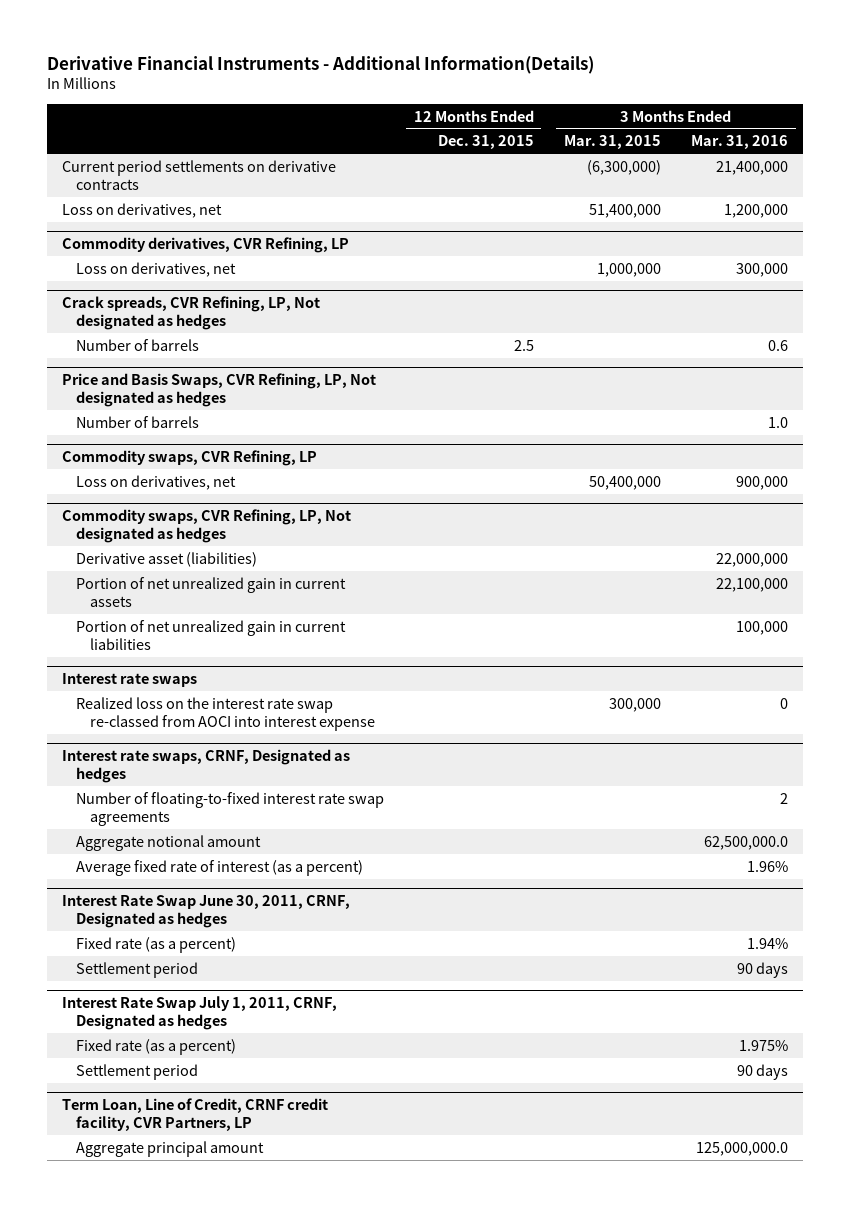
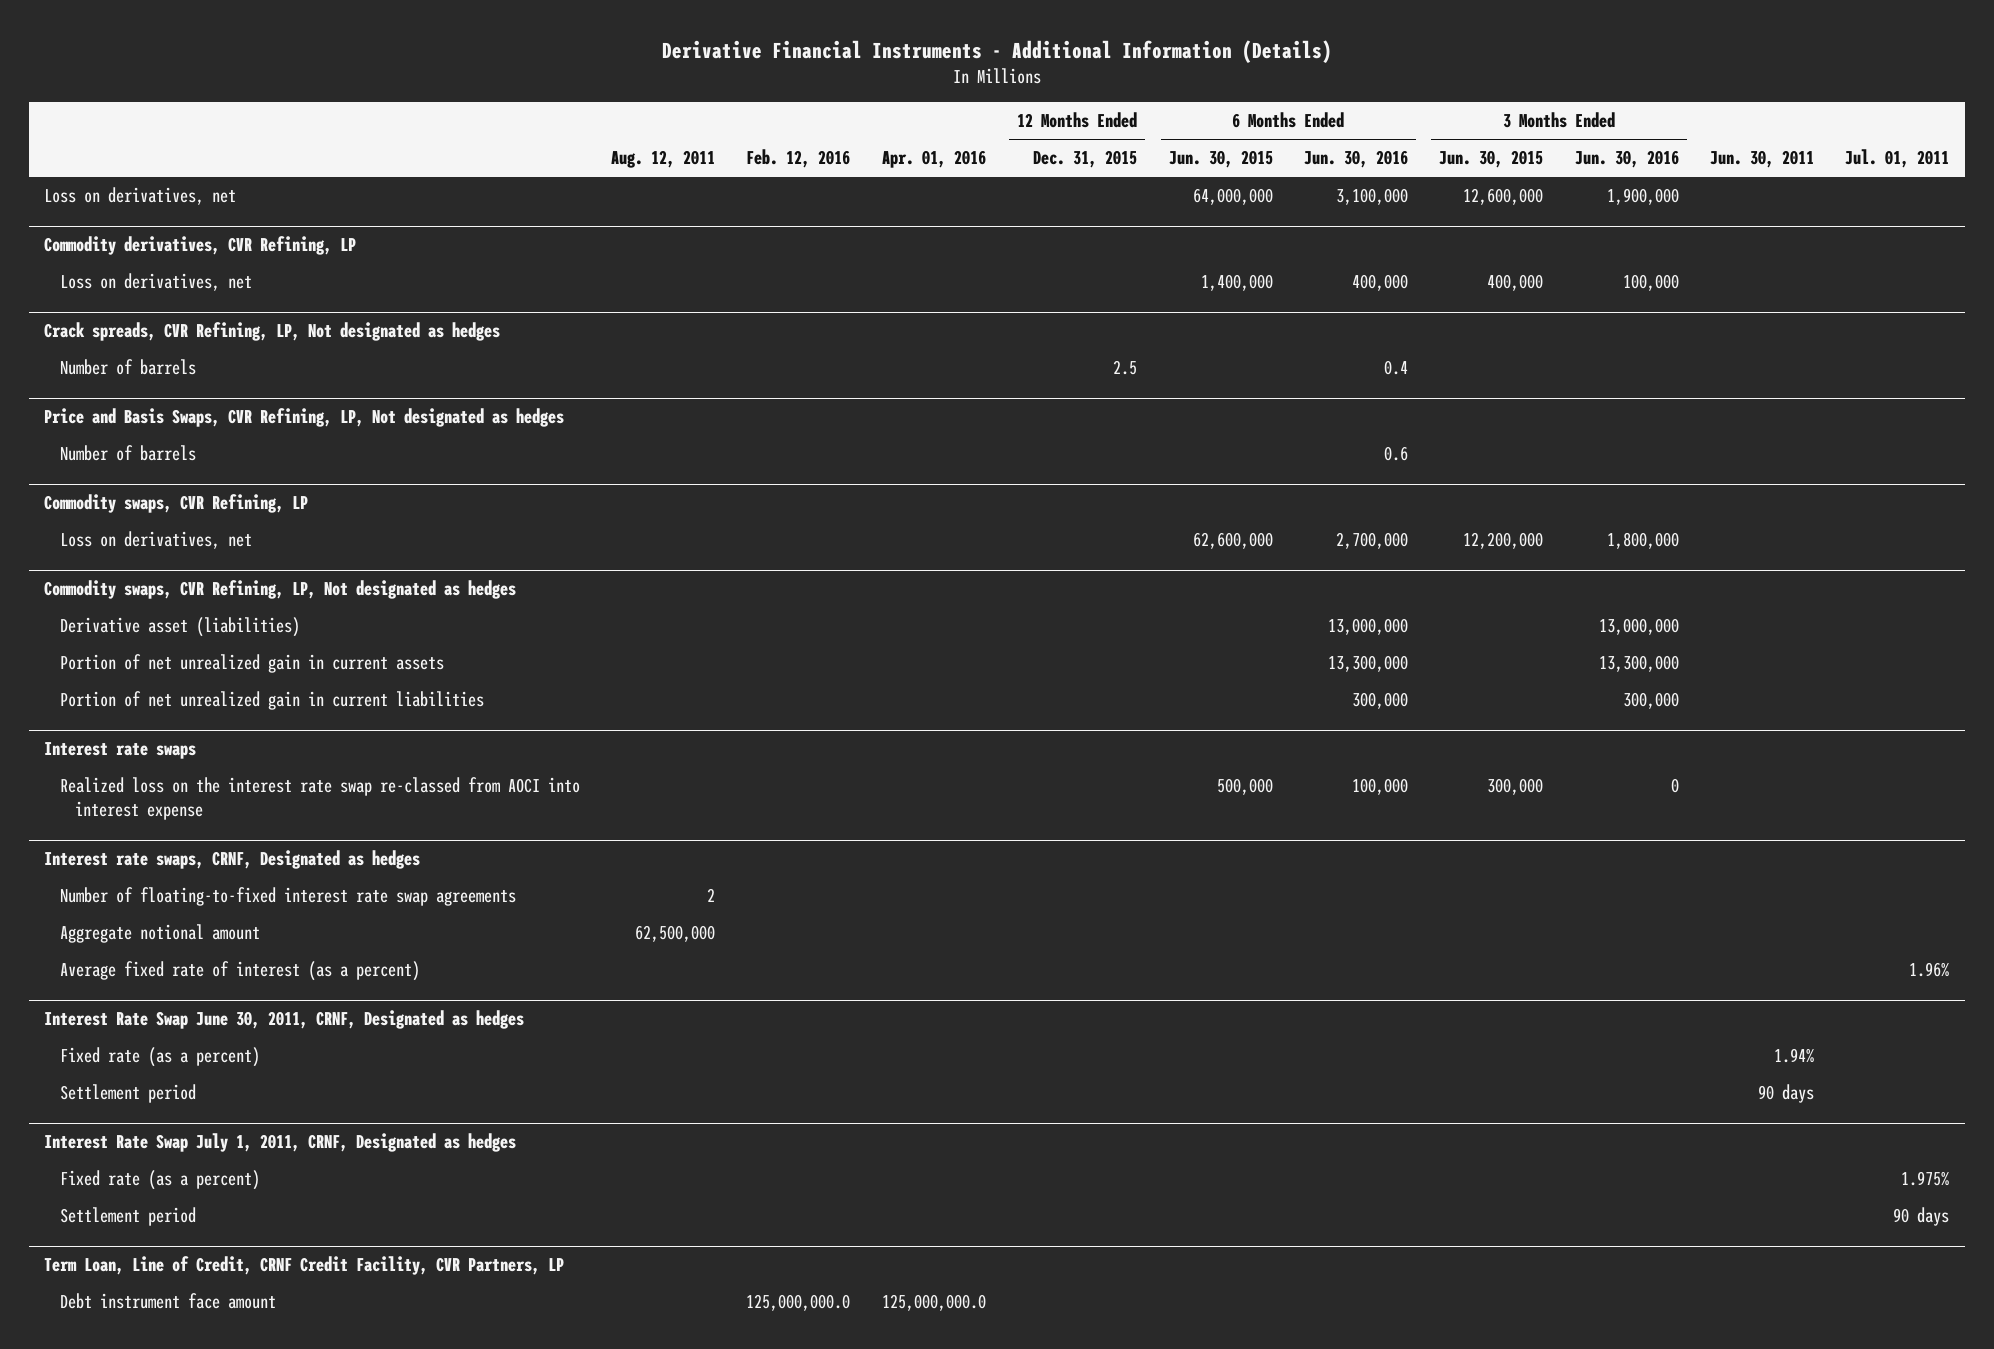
- Derivative Financial Instruments - Additional Information(Details)
+ Derivative Financial Instruments - Additional Information (Details)
- | 12 Months Ended Dec. 31, 2015 | 3 Months Ended Mar. 31, 2015 | 3 Months Ended Mar. 31, 2016
+ | Aug. 12, 2011 | Feb. 12, 2016 | Apr. 01, 2016 | 12 Months Ended Dec. 31, 2015 | 6 Months Ended Jun. 30, 2015 | 6 Months Ended Jun. 30, 2016 | 3 Months Ended Jun. 30, 2015 | 3 Months Ended Jun. 30, 2016 | Jun. 30, 2011 | Jul. 01, 2011
- Current period settlements on derivative contracts | | (6,300,000) | 21,400,000
- Term Loan, Line of Credit, CRNF credit facility, CVR Partners, LP
- Aggregate principal amount | | | 125,000,000.0
+ Term Loan, Line of Credit, CRNF Credit Facility, CVR Partners, LP
+ Debt instrument face amount | | 125,000,000.0 | 125,000,000.0 | | | | | | |

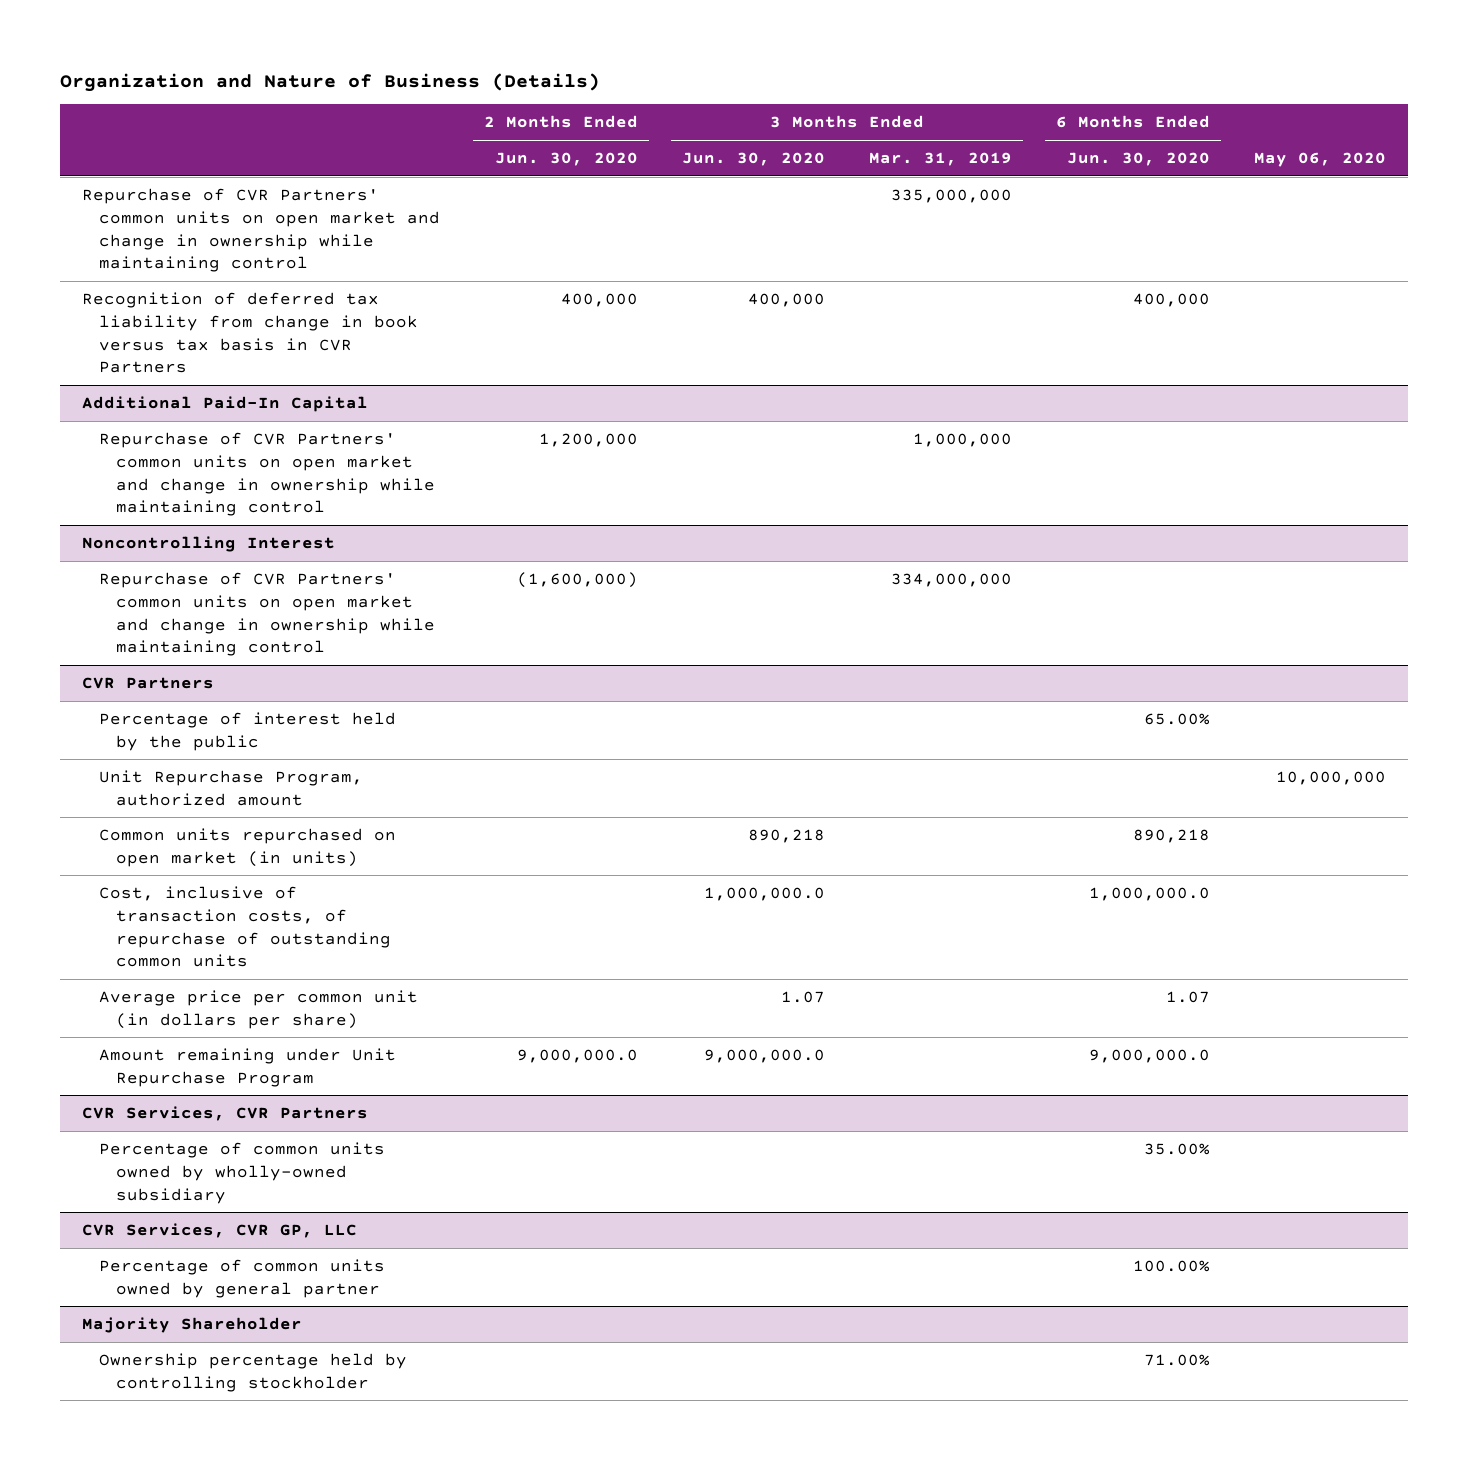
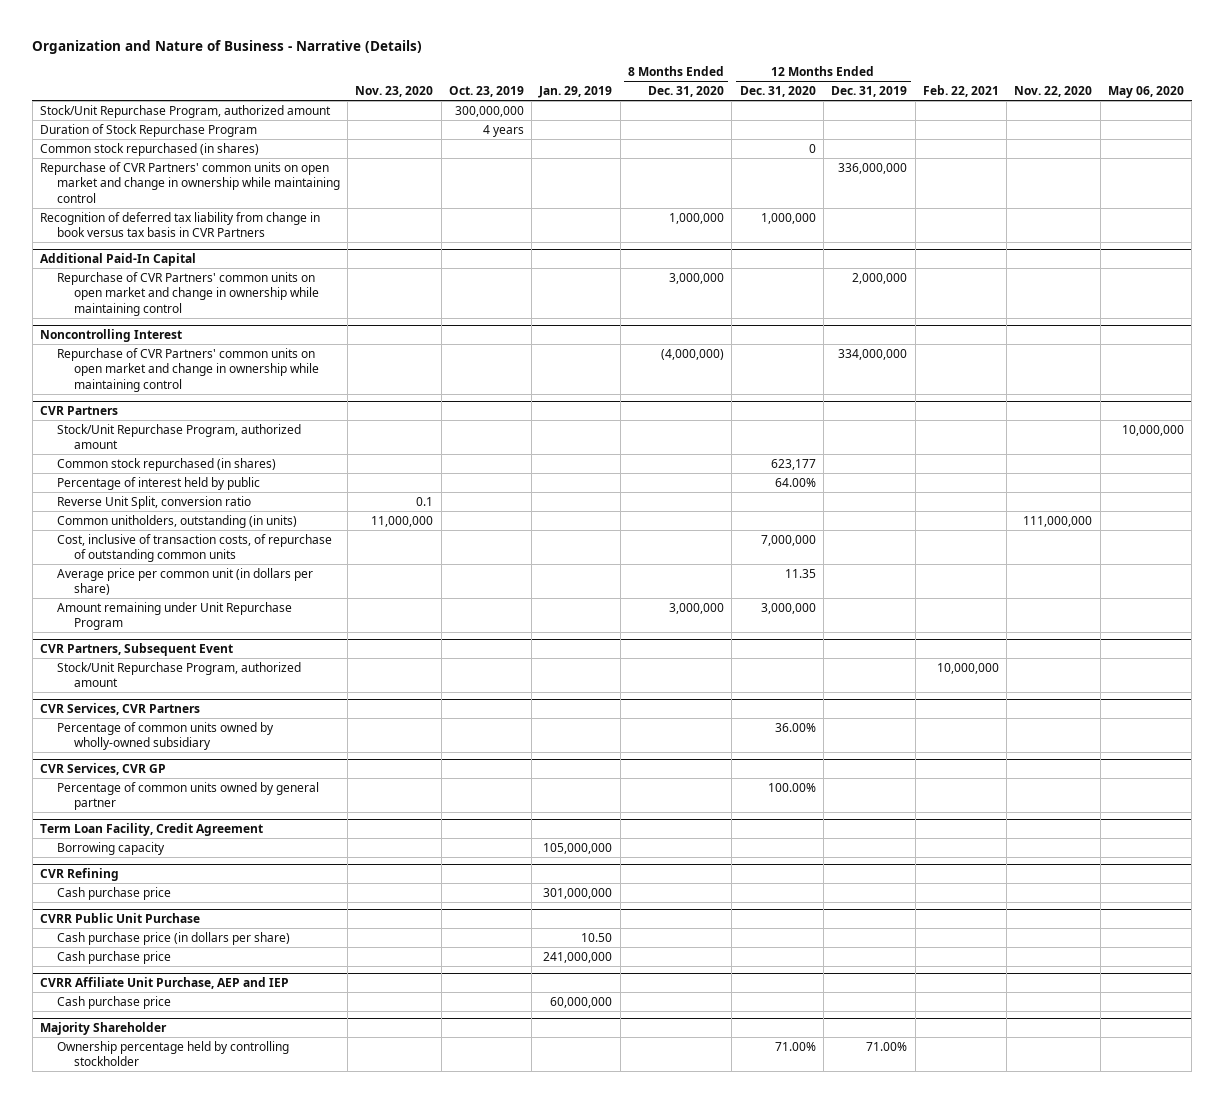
- Organization and Nature of Business (Details)
+ Organization and Nature of Business - Narrative (Details)
- | 2 Months Ended Jun. 30, 2020 | 3 Months Ended Jun. 30, 2020 | 3 Months Ended Mar. 31, 2019 | 6 Months Ended Jun. 30, 2020 | May 06, 2020
+ | Nov. 23, 2020 | Oct. 23, 2019 | Jan. 29, 2019 | 8 Months Ended Dec. 31, 2020 | 12 Months Ended Dec. 31, 2020 | 12 Months Ended Dec. 31, 2019 | Feb. 22, 2021 | Nov. 22, 2020 | May 06, 2020
+ Stock/Unit Repurchase Program, authorized amount | | 300,000,000 | | | | | | |
+ Duration of Stock Repurchase Program | | 4 years | | | | | | |
+ Common stock repurchased (in shares) | | | | | 0 | | | |
@ CVR Partners
- Percentage of interest held by the public | | | | 65.00% |
- Unit Repurchase Program, authorized amount | | | | | 10,000,000
- Common units repurchased on open market (in units) | | 890,218 | | 890,218 |
+ Stock/Unit Repurchase Program, authorized amount | | | | | | | | | 10,000,000
+ Common stock repurchased (in shares) | | | | | 623,177 | | | |
+ Percentage of interest held by public | | | | | 64.00% | | | |
+ Reverse Unit Split, conversion ratio | 0.1 | | | | | | | |
+ Common unitholders, outstanding (in units) | 11,000,000 | | | | | | | 111,000,000 |
+ CVR Partners, Subsequent Event
+ Stock/Unit Repurchase Program, authorized amount | | | | | | | 10,000,000 | |
- CVR Services, CVR GP, LLC
+ CVR Services, CVR GP
+ Term Loan Facility, Credit Agreement
+ Borrowing capacity | | | 105,000,000 | | | | | |
+ CVR Refining
+ Cash purchase price | | | 301,000,000 | | | | | |
+ CVRR Public Unit Purchase
+ Cash purchase price (in dollars per share) | | | 10.50 | | | | | |
+ Cash purchase price | | | 241,000,000 | | | | | |
+ CVRR Affiliate Unit Purchase, AEP and IEP
+ Cash purchase price | | | 60,000,000 | | | | | |

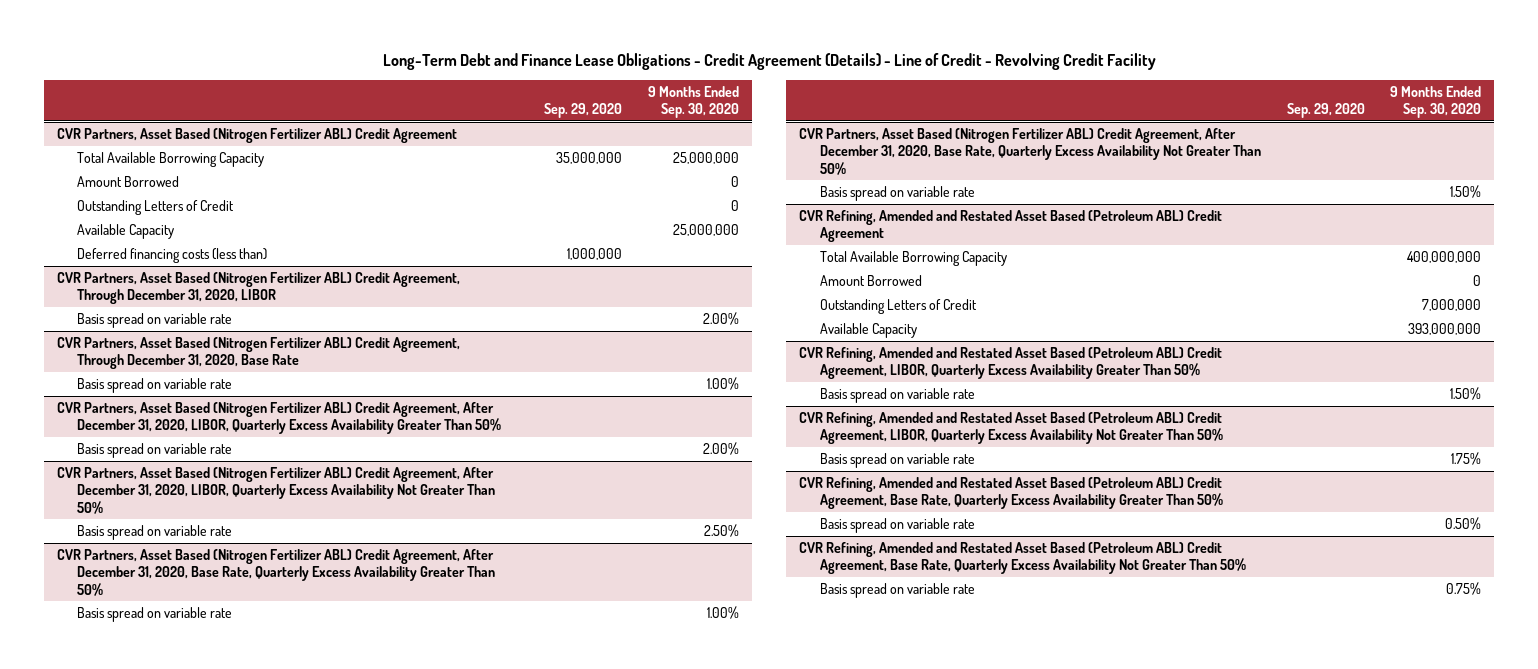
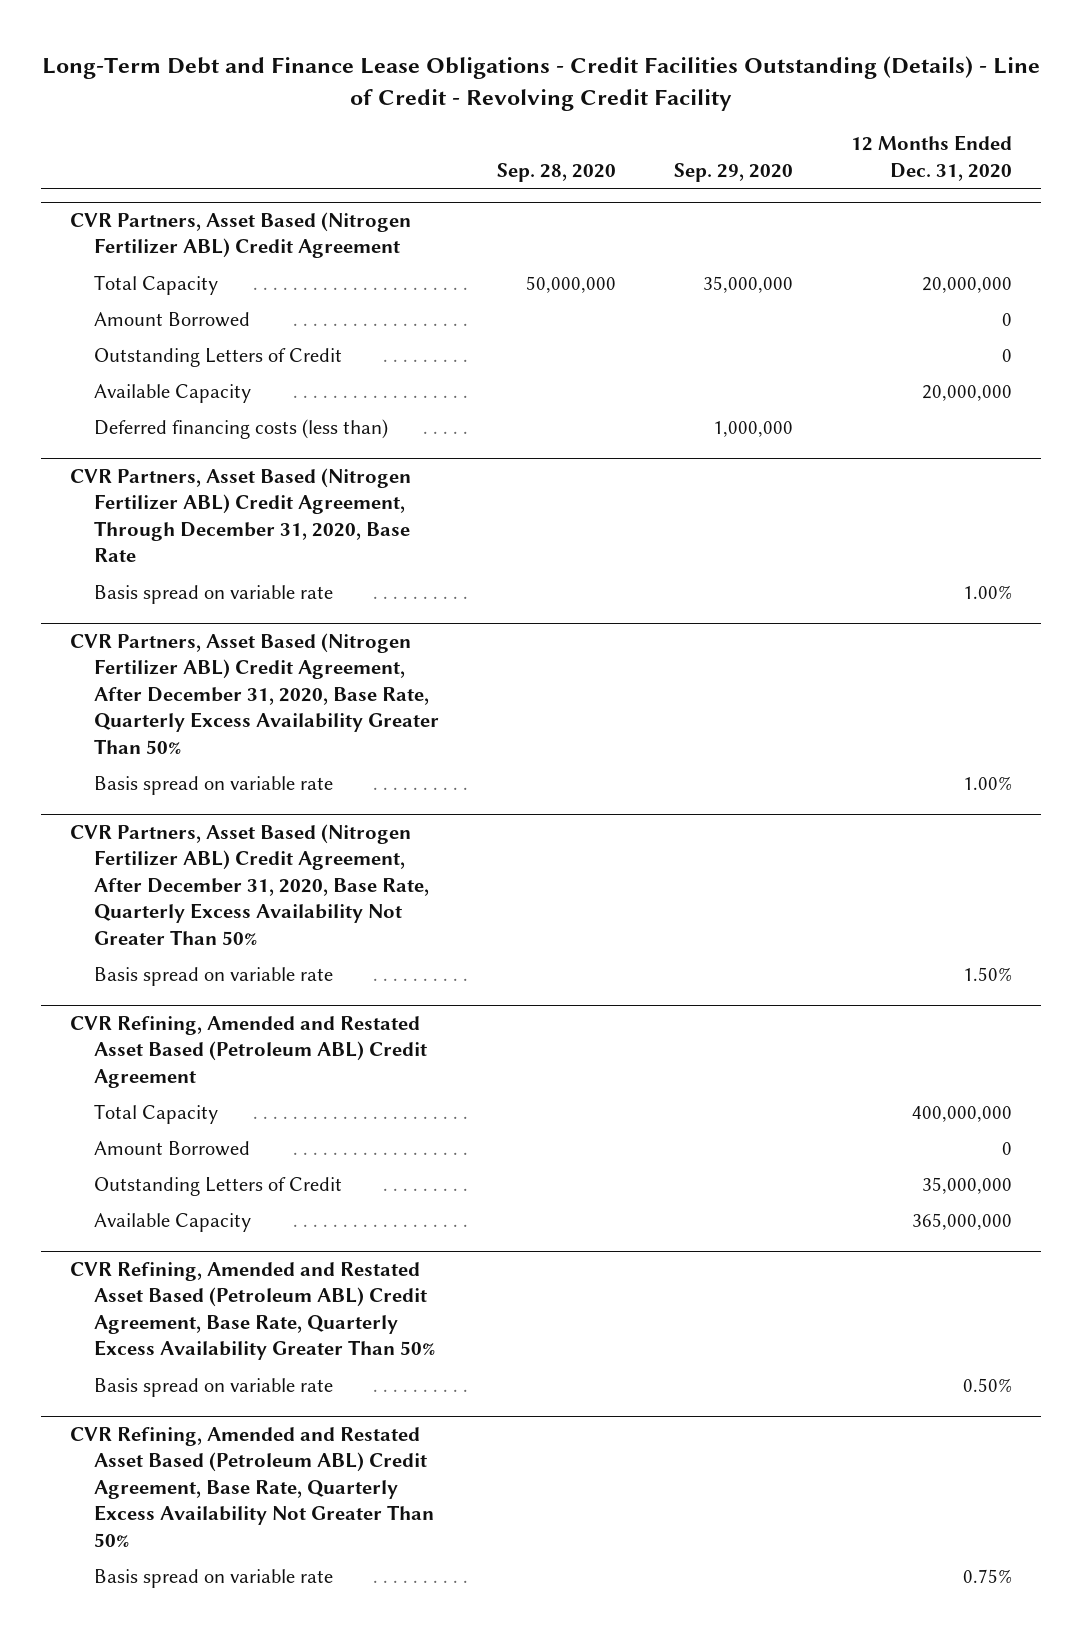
- Long-Term Debt and Finance Lease Obligations - Credit Agreement (Details) - Line of Credit - Revolving Credit Facility
+ Long-Term Debt and Finance Lease Obligations - Credit Facilities Outstanding (Details) - Line of Credit - Revolving Credit Facility
- | Sep. 29, 2020 | 9 Months Ended Sep. 30, 2020
+ | Sep. 28, 2020 | Sep. 29, 2020 | 12 Months Ended Dec. 31, 2020
@ CVR Partners, Asset Based (Nitrogen Fertilizer ABL) Credit Agreement
- Total Available Borrowing Capacity | 35,000,000 | 25,000,000
+ Total Capacity | 50,000,000 | 35,000,000 | 20,000,000
- CVR Partners, Asset Based (Nitrogen Fertilizer ABL) Credit Agreement, Through December 31, 2020, LIBOR
- Basis spread on variable rate | | 2.00%
- CVR Partners, Asset Based (Nitrogen Fertilizer ABL) Credit Agreement, After December 31, 2020, LIBOR, Quarterly Excess Availability Greater Than 50%
- Basis spread on variable rate | | 2.00%
- CVR Partners, Asset Based (Nitrogen Fertilizer ABL) Credit Agreement, After December 31, 2020, LIBOR, Quarterly Excess Availability Not Greater Than 50%
- Basis spread on variable rate | | 2.50%
@ CVR Refining, Amended and Restated Asset Based (Petroleum ABL) Credit Agreement
- Total Available Borrowing Capacity | | 400,000,000
+ Total Capacity | | | 400,000,000
- CVR Refining, Amended and Restated Asset Based (Petroleum ABL) Credit Agreement, LIBOR, Quarterly Excess Availability Greater Than 50%
- Basis spread on variable rate | | 1.50%
- CVR Refining, Amended and Restated Asset Based (Petroleum ABL) Credit Agreement, LIBOR, Quarterly Excess Availability Not Greater Than 50%
- Basis spread on variable rate | | 1.75%

